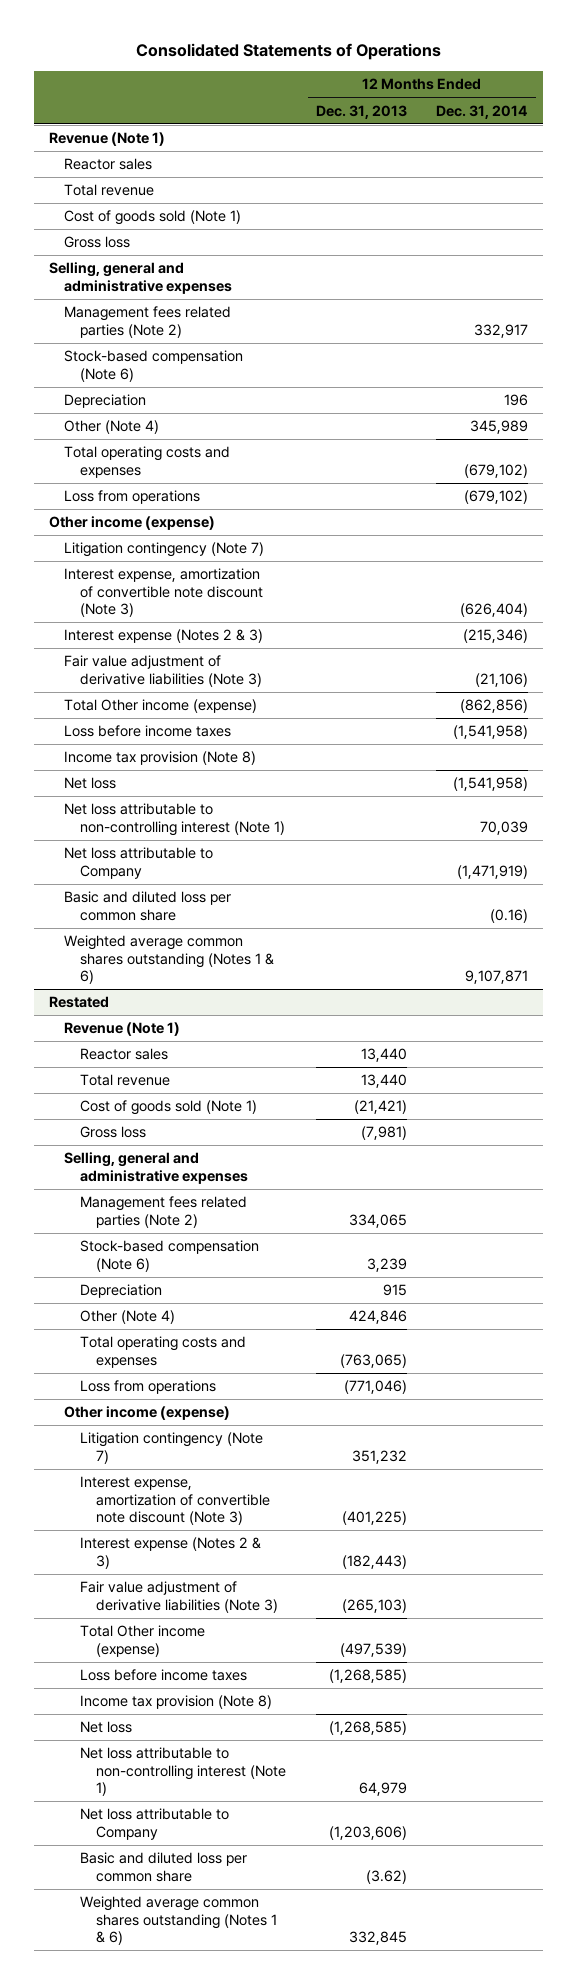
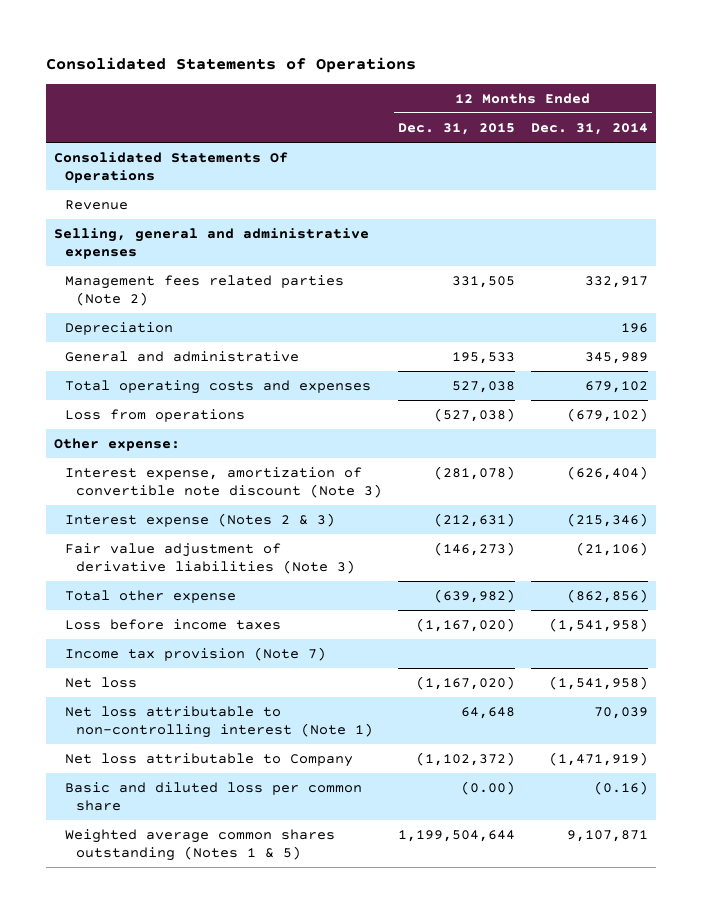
- | 12 Months Ended Dec. 31, 2013 | 12 Months Ended Dec. 31, 2014
+ | 12 Months Ended Dec. 31, 2015 | 12 Months Ended Dec. 31, 2014
- Revenue (Note 1)
- Reactor sales
- Total revenue
- Cost of goods sold (Note 1)
- Gross loss
+ Consolidated Statements Of Operations
+ Revenue
- Stock-based compensation (Note 6)
- Other (Note 4) | | 345,989
- Total operating costs and expenses | | (679,102)
+ General and administrative | 195,533 | 345,989
+ Total operating costs and expenses | 527,038 | 679,102
- Other income (expense)
- Litigation contingency (Note 7)
+ Other expense:
- Total Other income (expense) | | (862,856)
+ Total other expense | (639,982) | (862,856)
- Income tax provision (Note 8)
+ Income tax provision (Note 7)
- Weighted average common shares outstanding (Notes 1 & 6) | | 9,107,871
- Restated
- Revenue (Note 1)
- Reactor sales | 13,440 |
- Total revenue | 13,440 |
- Cost of goods sold (Note 1) | (21,421) |
- Gross loss | (7,981) |
- Selling, general and administrative expenses
- Management fees related parties (Note 2) | 334,065 |
- Stock-based compensation (Note 6) | 3,239 |
- Depreciation | 915 |
- Other (Note 4) | 424,846 |
- Total operating costs and expenses | (763,065) |
- Loss from operations | (771,046) |
- Other income (expense)
- Litigation contingency (Note 7) | 351,232 |
- Interest expense, amortization of convertible note discount (Note 3) | (401,225) |
- Interest expense (Notes 2 & 3) | (182,443) |
- Fair value adjustment of derivative liabilities (Note 3) | (265,103) |
- Total Other income (expense) | (497,539) |
- Loss before income taxes | (1,268,585) |
- Income tax provision (Note 8)
- Net loss | (1,268,585) |
- Net loss attributable to non-controlling interest (Note 1) | 64,979 |
- Net loss attributable to Company | (1,203,606) |
- Basic and diluted loss per common share | (3.62) |
- Weighted average common shares outstanding (Notes 1 & 6) | 332,845 |
+ Weighted average common shares outstanding (Notes 1 & 5) | 1,199,504,644 | 9,107,871

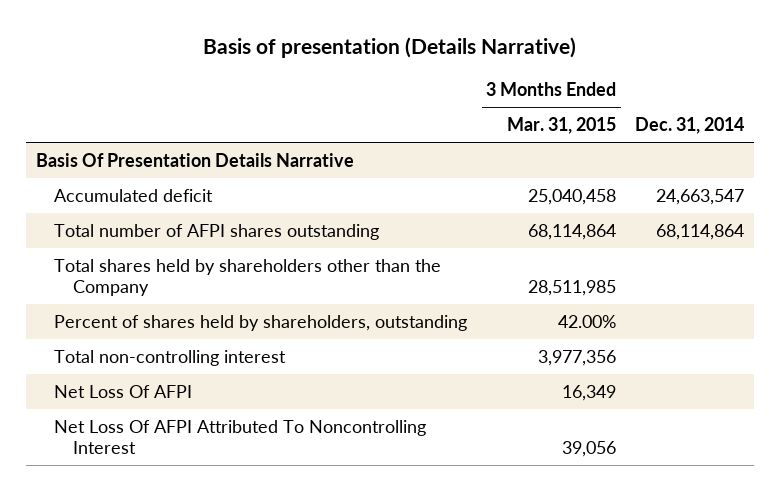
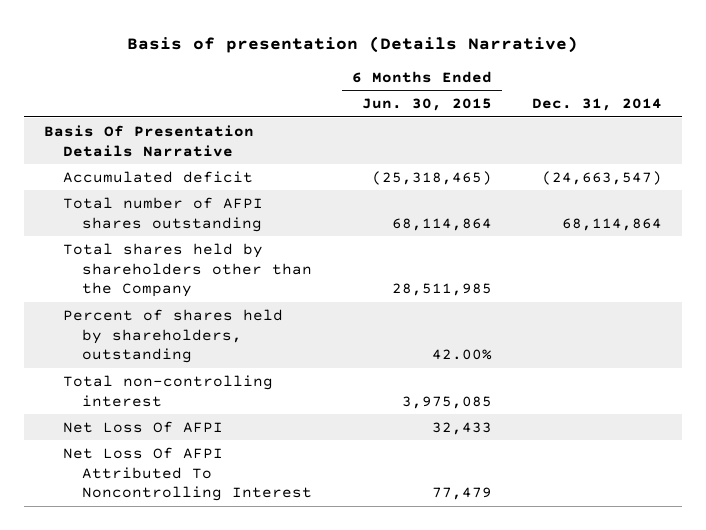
- | 3 Months Ended Mar. 31, 2015 | Dec. 31, 2014
+ | 6 Months Ended Jun. 30, 2015 | Dec. 31, 2014
- Accumulated deficit | 25,040,458 | 24,663,547
+ Accumulated deficit | (25,318,465) | (24,663,547)

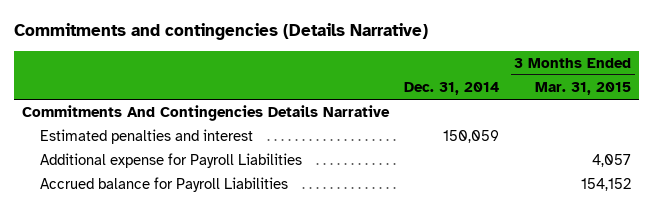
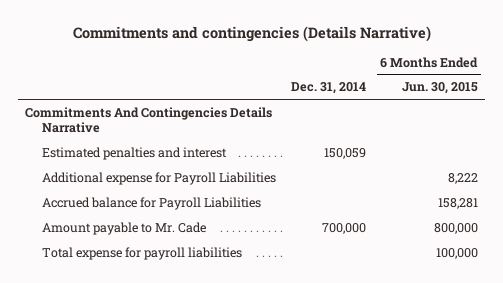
- | Dec. 31, 2014 | 3 Months Ended Mar. 31, 2015
+ | Dec. 31, 2014 | 6 Months Ended Jun. 30, 2015
+ Amount payable to Mr. Cade | 700,000 | 800,000
+ Total expense for payroll liabilities | | 100,000

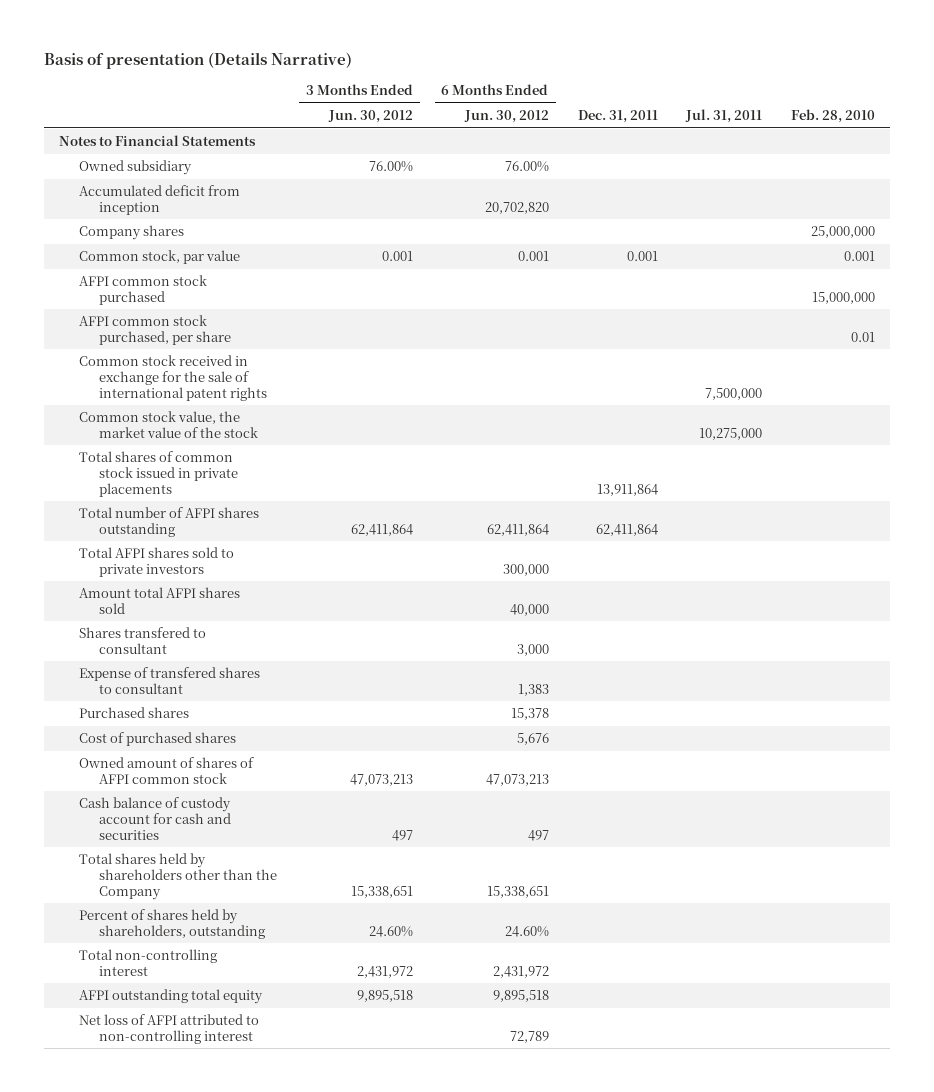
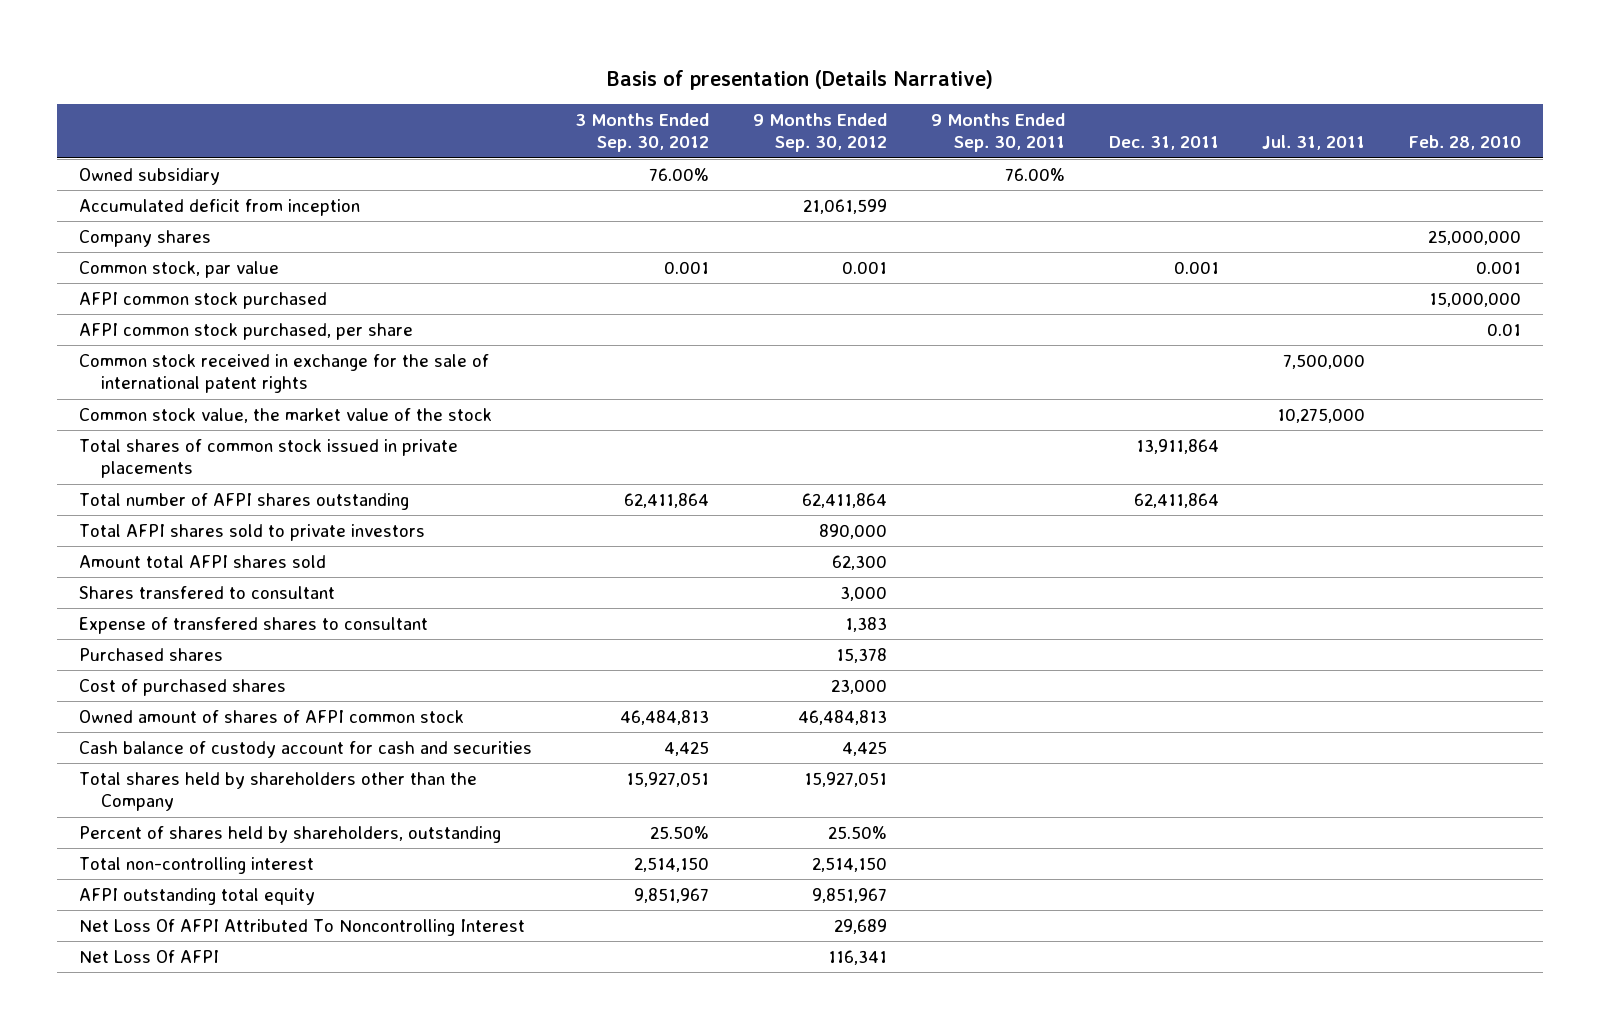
- | 3 Months Ended Jun. 30, 2012 | 6 Months Ended Jun. 30, 2012 | Dec. 31, 2011 | Jul. 31, 2011 | Feb. 28, 2010
+ | 3 Months Ended Sep. 30, 2012 | 9 Months Ended Sep. 30, 2012 | 9 Months Ended Sep. 30, 2011 | Dec. 31, 2011 | Jul. 31, 2011 | Feb. 28, 2010
- Notes to Financial Statements
- Net loss of AFPI attributed to non-controlling interest | | 72,789 | | |
+ Net Loss Of AFPI Attributed To Noncontrolling Interest | | 29,689 | | | |
+ Net Loss Of AFPI | | 116,341 | | | |

